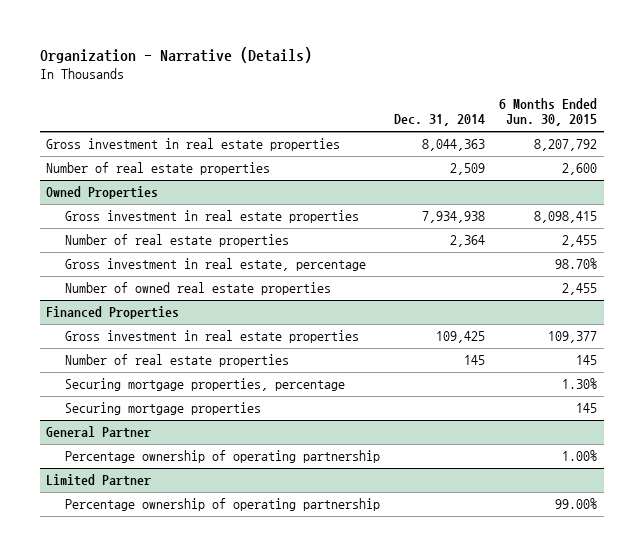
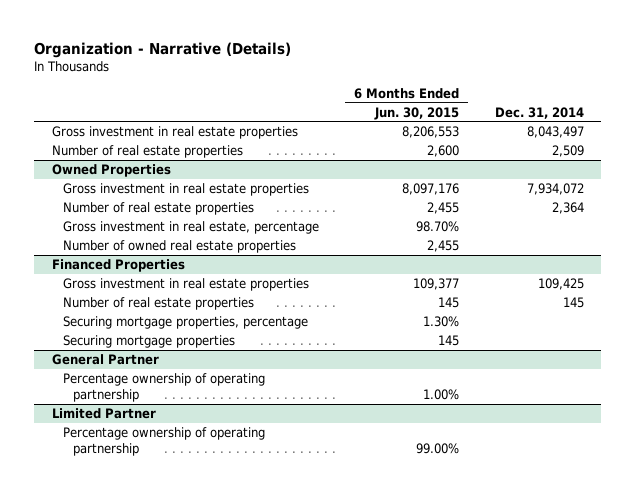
- | Dec. 31, 2014 | 6 Months Ended Jun. 30, 2015
+ | 6 Months Ended Jun. 30, 2015 | Dec. 31, 2014
- Gross investment in real estate properties | 8,044,363 | 8,207,792
+ Gross investment in real estate properties | 8,206,553 | 8,043,497
@ Owned Properties
- Gross investment in real estate properties | 7,934,938 | 8,098,415
+ Gross investment in real estate properties | 8,097,176 | 7,934,072

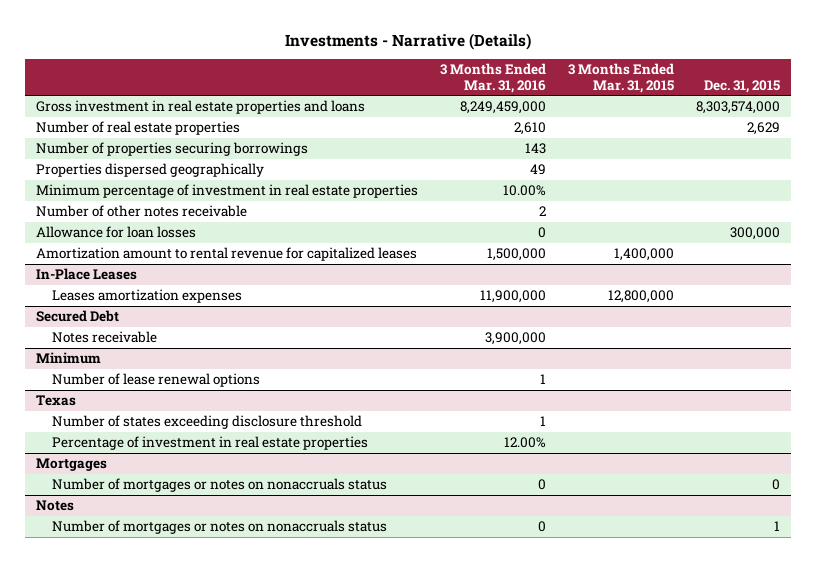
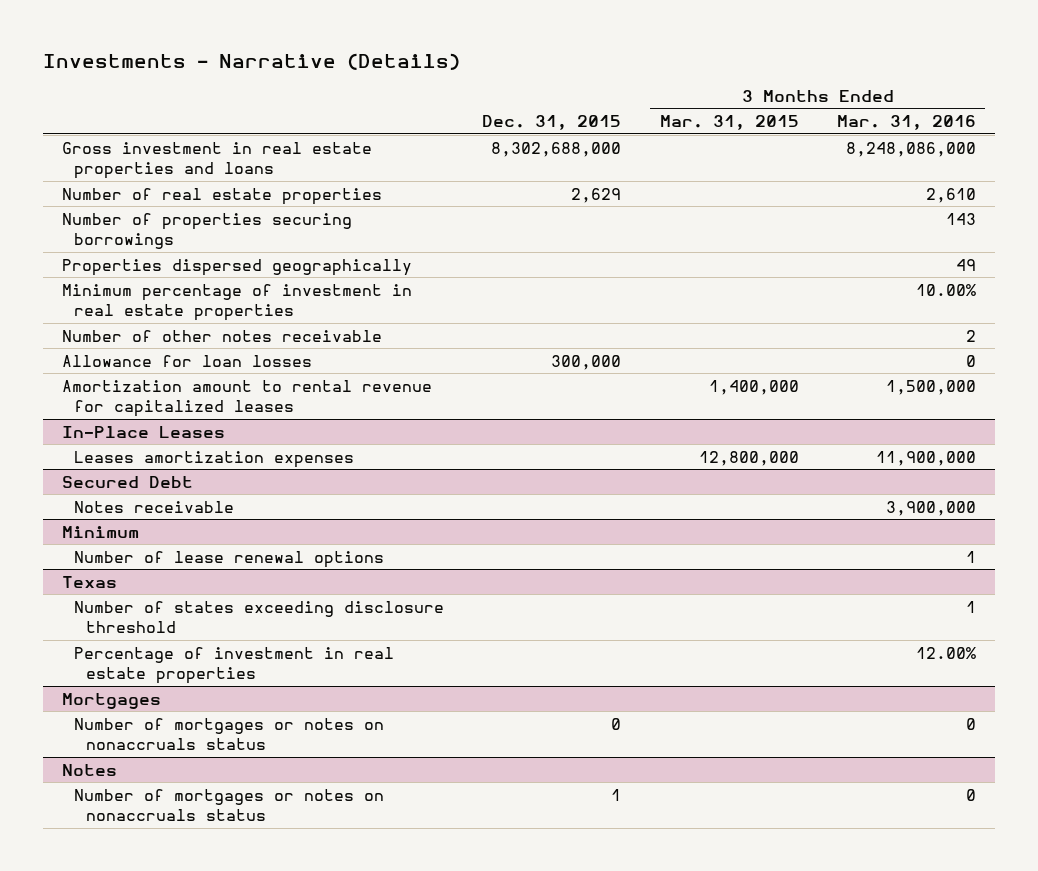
- | 3 Months Ended Mar. 31, 2016 | 3 Months Ended Mar. 31, 2015 | Dec. 31, 2015
+ | Dec. 31, 2015 | 3 Months Ended Mar. 31, 2015 | 3 Months Ended Mar. 31, 2016
- Gross investment in real estate properties and loans | 8,249,459,000 | | 8,303,574,000
+ Gross investment in real estate properties and loans | 8,302,688,000 | | 8,248,086,000

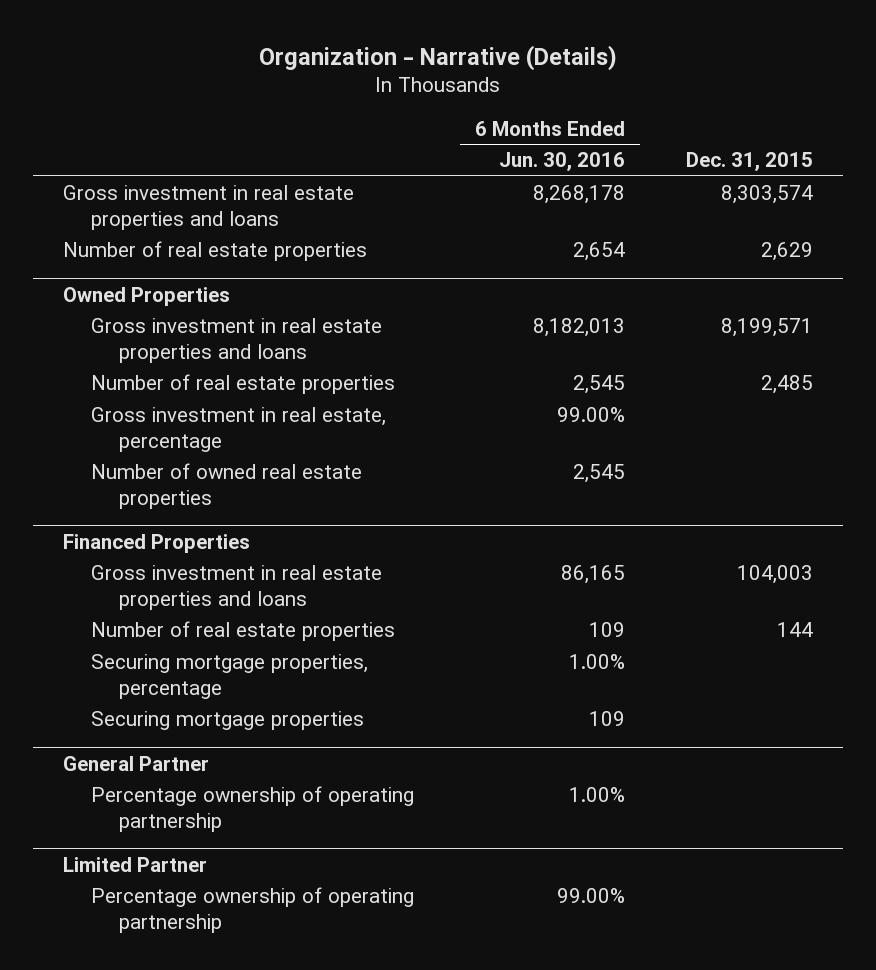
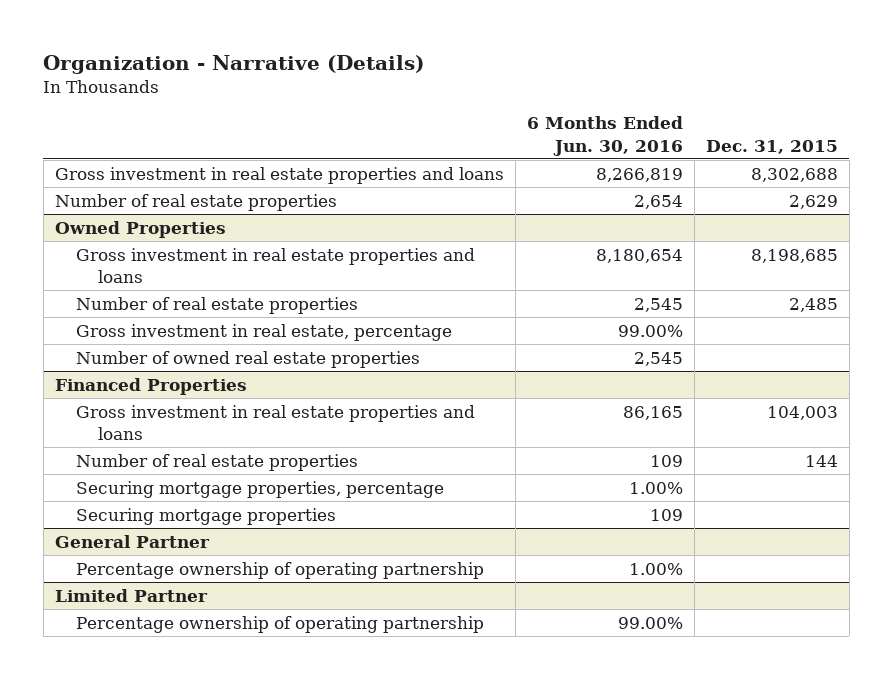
- Gross investment in real estate properties and loans | 8,268,178 | 8,303,574
+ Gross investment in real estate properties and loans | 8,266,819 | 8,302,688
@ Owned Properties
- Gross investment in real estate properties and loans | 8,182,013 | 8,199,571
+ Gross investment in real estate properties and loans | 8,180,654 | 8,198,685

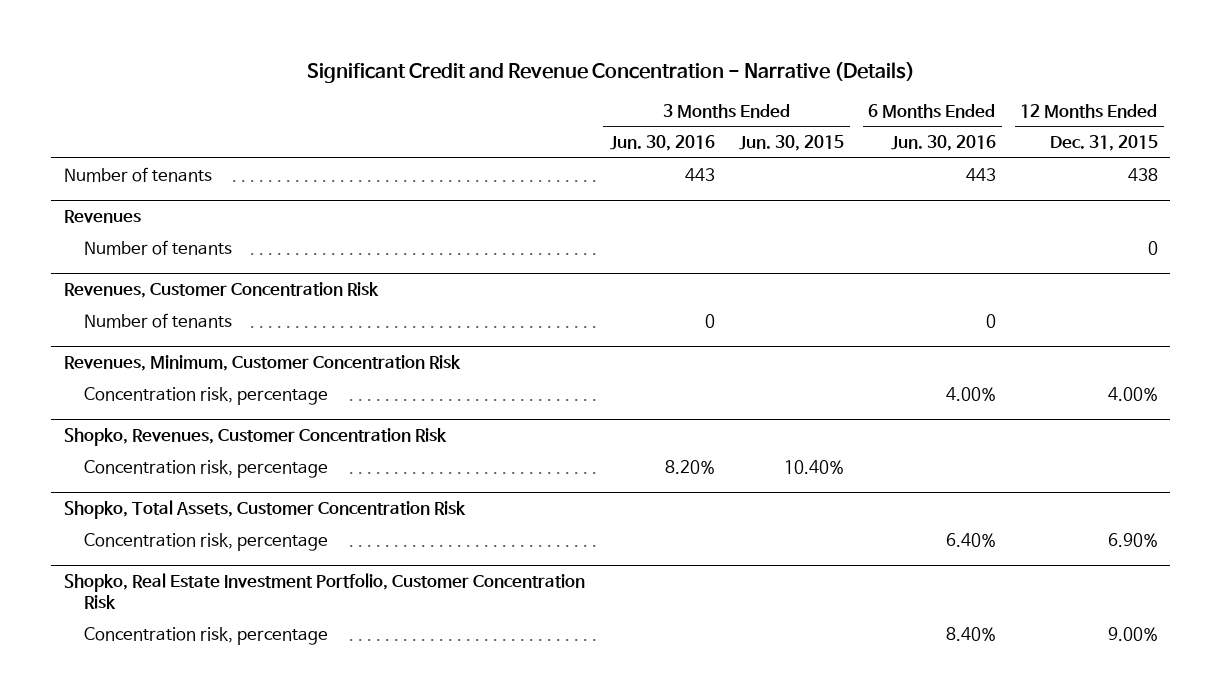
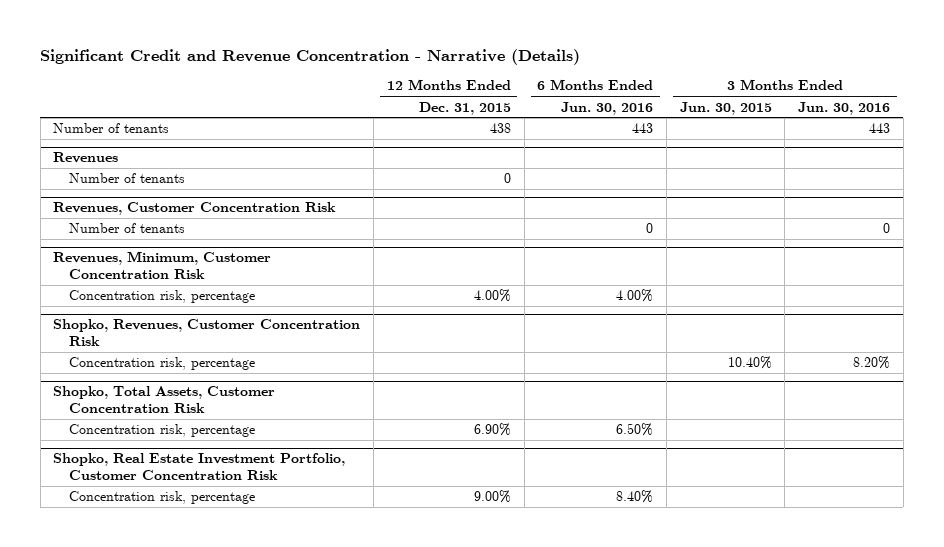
- | 3 Months Ended Jun. 30, 2016 | 3 Months Ended Jun. 30, 2015 | 6 Months Ended Jun. 30, 2016 | 12 Months Ended Dec. 31, 2015
+ | 12 Months Ended Dec. 31, 2015 | 6 Months Ended Jun. 30, 2016 | 3 Months Ended Jun. 30, 2015 | 3 Months Ended Jun. 30, 2016
@ Shopko, Total Assets, Customer Concentration Risk
- Concentration risk, percentage | | | 6.40% | 6.90%
+ Concentration risk, percentage | 6.90% | 6.50% | |

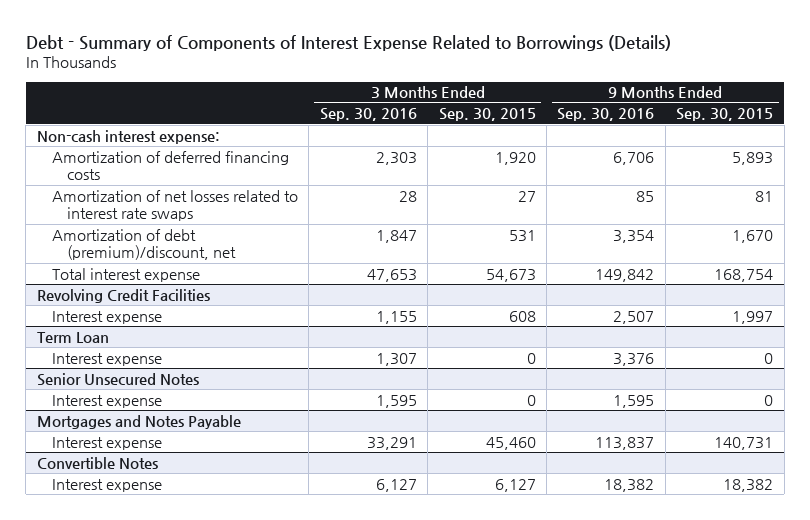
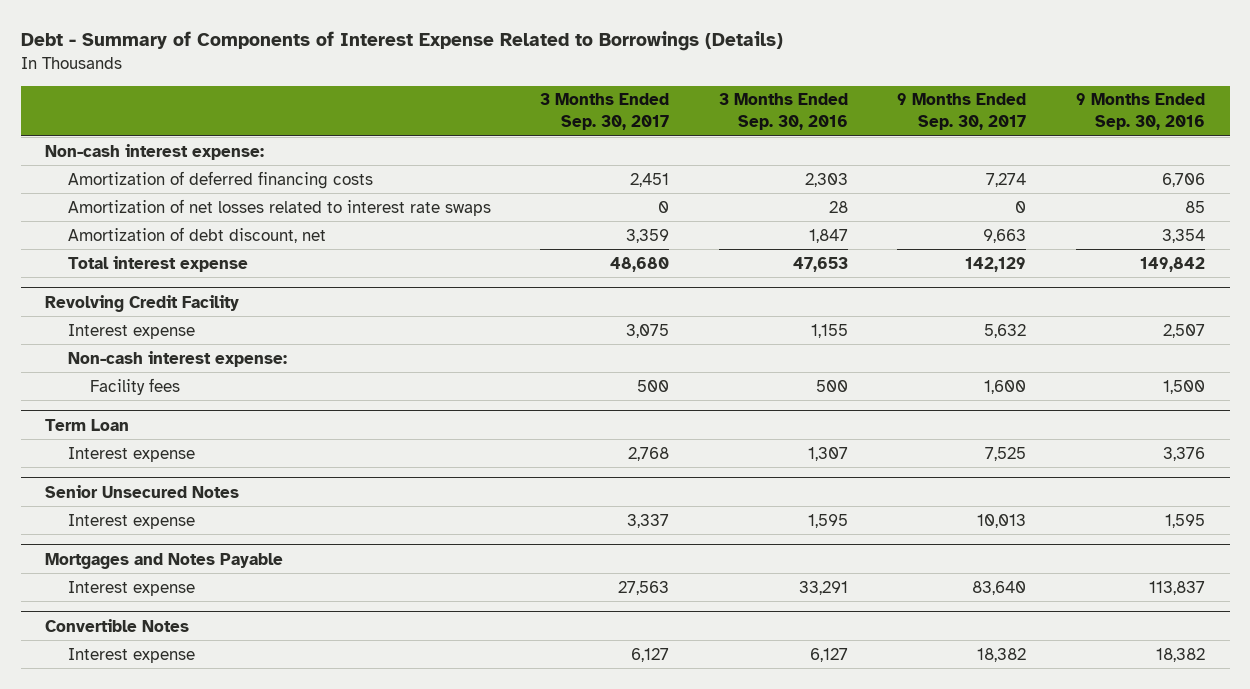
- | 3 Months Ended Sep. 30, 2016 | 3 Months Ended Sep. 30, 2015 | 9 Months Ended Sep. 30, 2016 | 9 Months Ended Sep. 30, 2015
+ | 3 Months Ended Sep. 30, 2017 | 3 Months Ended Sep. 30, 2016 | 9 Months Ended Sep. 30, 2017 | 9 Months Ended Sep. 30, 2016
- Amortization of debt (premium)/discount, net | 1,847 | 531 | 3,354 | 1,670
+ Amortization of debt discount, net | 3,359 | 1,847 | 9,663 | 3,354
- Revolving Credit Facilities
+ Revolving Credit Facility
+ Non-cash interest expense:
+ Facility fees | 500 | 500 | 1,600 | 1,500

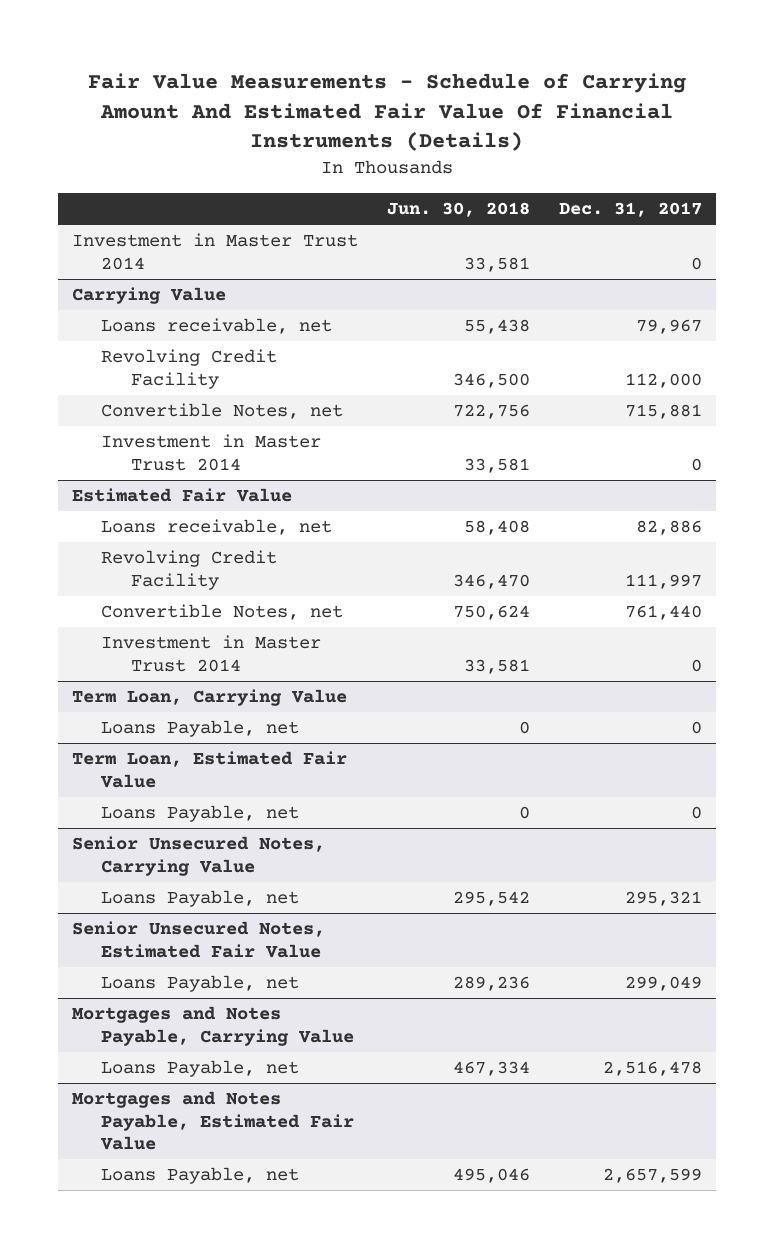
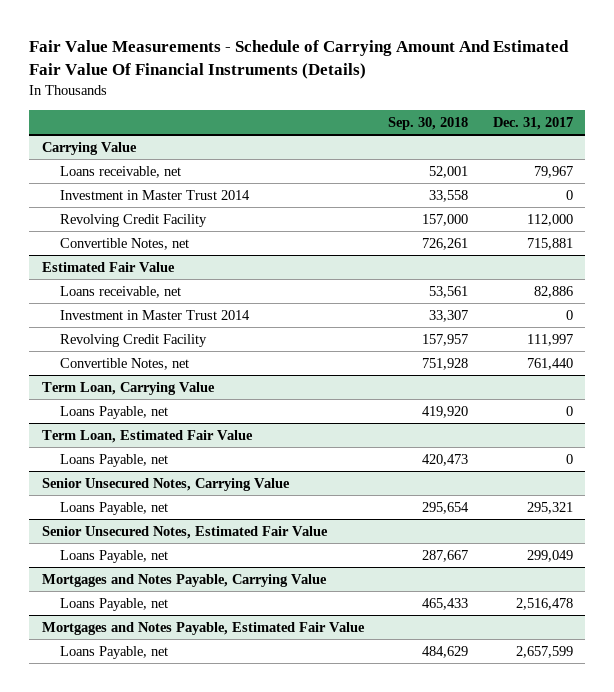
- | Jun. 30, 2018 | Dec. 31, 2017
+ | Sep. 30, 2018 | Dec. 31, 2017
- Investment in Master Trust 2014 | 33,581 | 0
@ Carrying Value
moved up: Investment in Master Trust 2014 | 33,558 | 0
@ Estimated Fair Value
moved up: Investment in Master Trust 2014 | 33,307 | 0

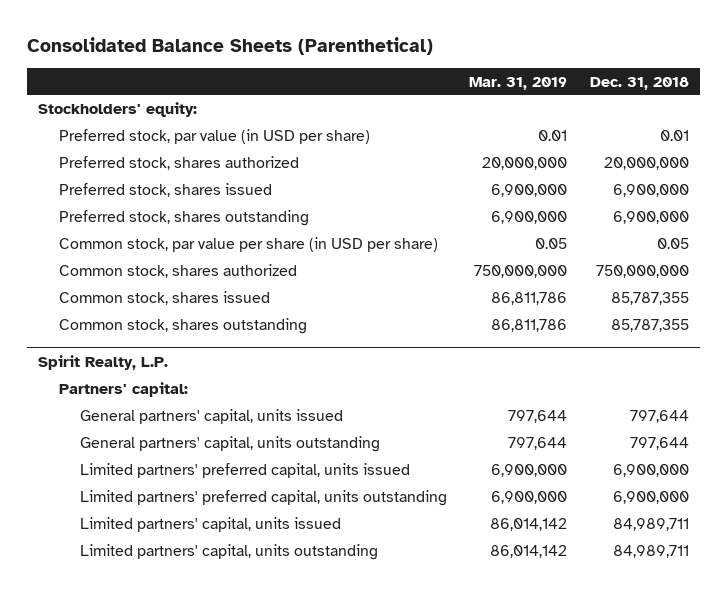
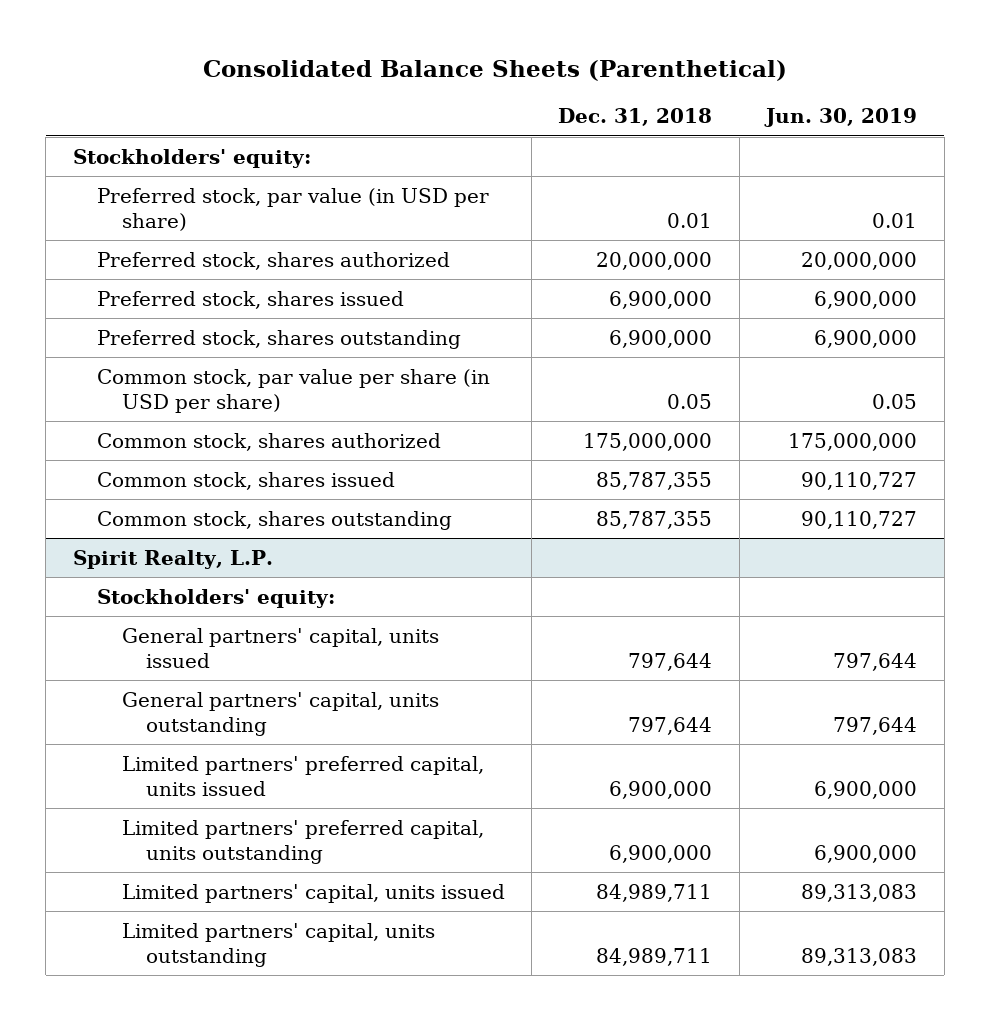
- | Mar. 31, 2019 | Dec. 31, 2018
+ | Dec. 31, 2018 | Jun. 30, 2019
- Common stock, shares authorized | 750,000,000 | 750,000,000
+ Common stock, shares authorized | 175,000,000 | 175,000,000
@ Spirit Realty, L.P.
- Partners' capital:
+ Stockholders' equity:

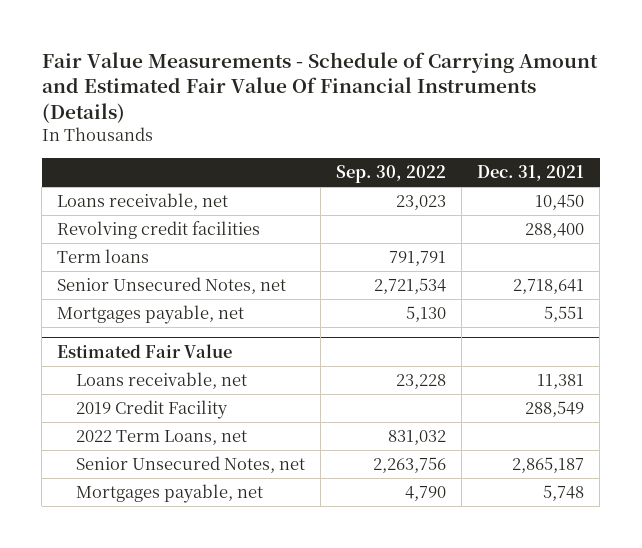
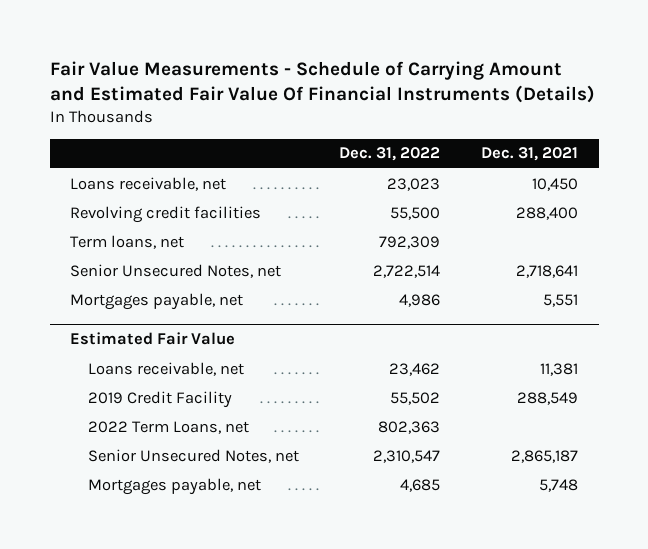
- | Sep. 30, 2022 | Dec. 31, 2021
+ | Dec. 31, 2022 | Dec. 31, 2021
- Term loans | 791,791 |
+ Term loans, net | 792,309 |

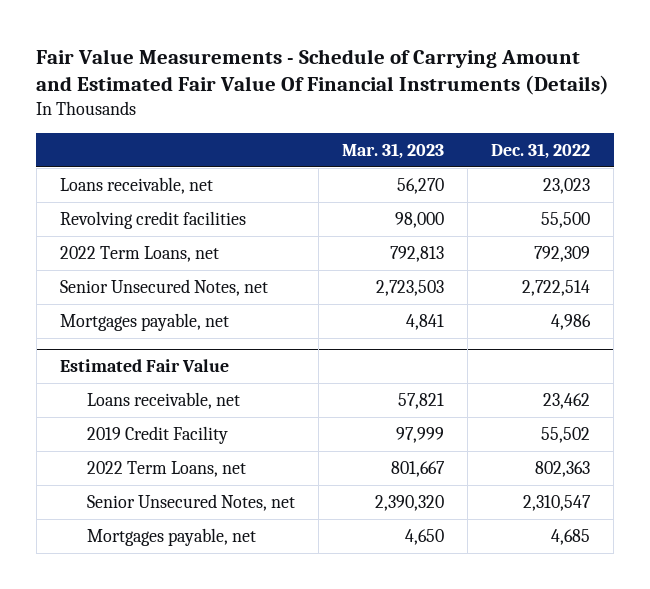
- | Dec. 31, 2022 | Dec. 31, 2021
+ | Mar. 31, 2023 | Dec. 31, 2022
- Term loans, net | 792,309 |
+ 2022 Term Loans, net | 792,813 | 792,309

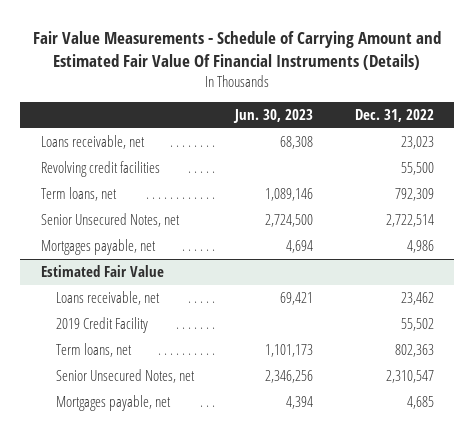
- | Mar. 31, 2023 | Dec. 31, 2022
+ | Jun. 30, 2023 | Dec. 31, 2022
- 2022 Term Loans, net | 792,813 | 792,309
+ Term loans, net | 1,089,146 | 792,309
@ Estimated Fair Value
- 2022 Term Loans, net | 801,667 | 802,363
+ Term loans, net | 1,101,173 | 802,363

